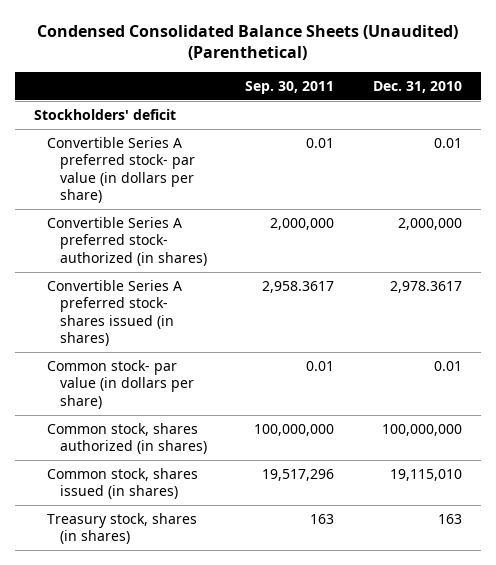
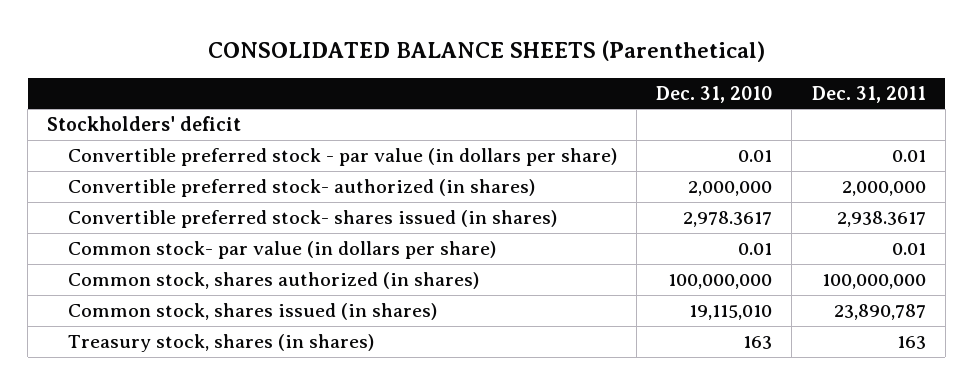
- Condensed Consolidated Balance Sheets (Unaudited) (Parenthetical)
+ CONSOLIDATED BALANCE SHEETS (Parenthetical)
- | Sep. 30, 2011 | Dec. 31, 2010
+ | Dec. 31, 2010 | Dec. 31, 2011
- Convertible Series A preferred stock- par value (in dollars per share) | 0.01 | 0.01
- Convertible Series A preferred stock- authorized (in shares) | 2,000,000 | 2,000,000
- Convertible Series A preferred stock- shares issued (in shares) | 2,958.3617 | 2,978.3617
+ Convertible preferred stock - par value (in dollars per share) | 0.01 | 0.01
+ Convertible preferred stock- authorized (in shares) | 2,000,000 | 2,000,000
+ Convertible preferred stock- shares issued (in shares) | 2,978.3617 | 2,938.3617

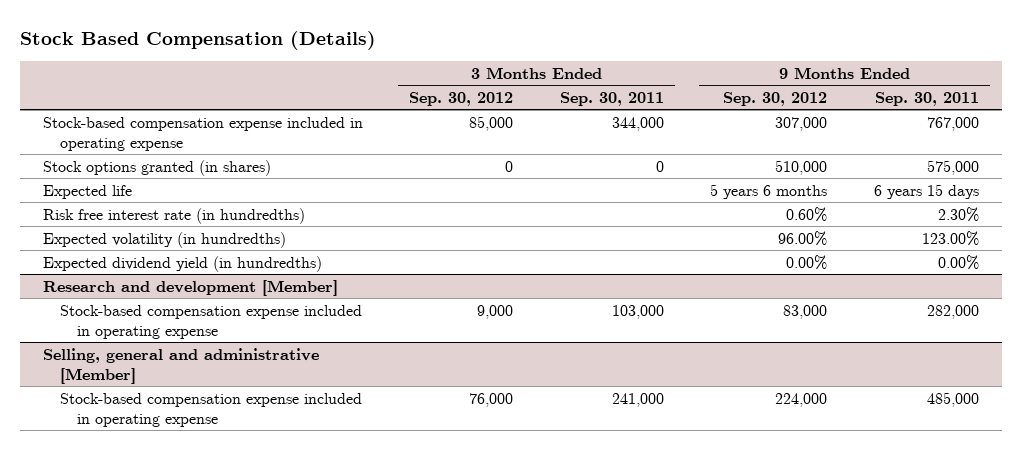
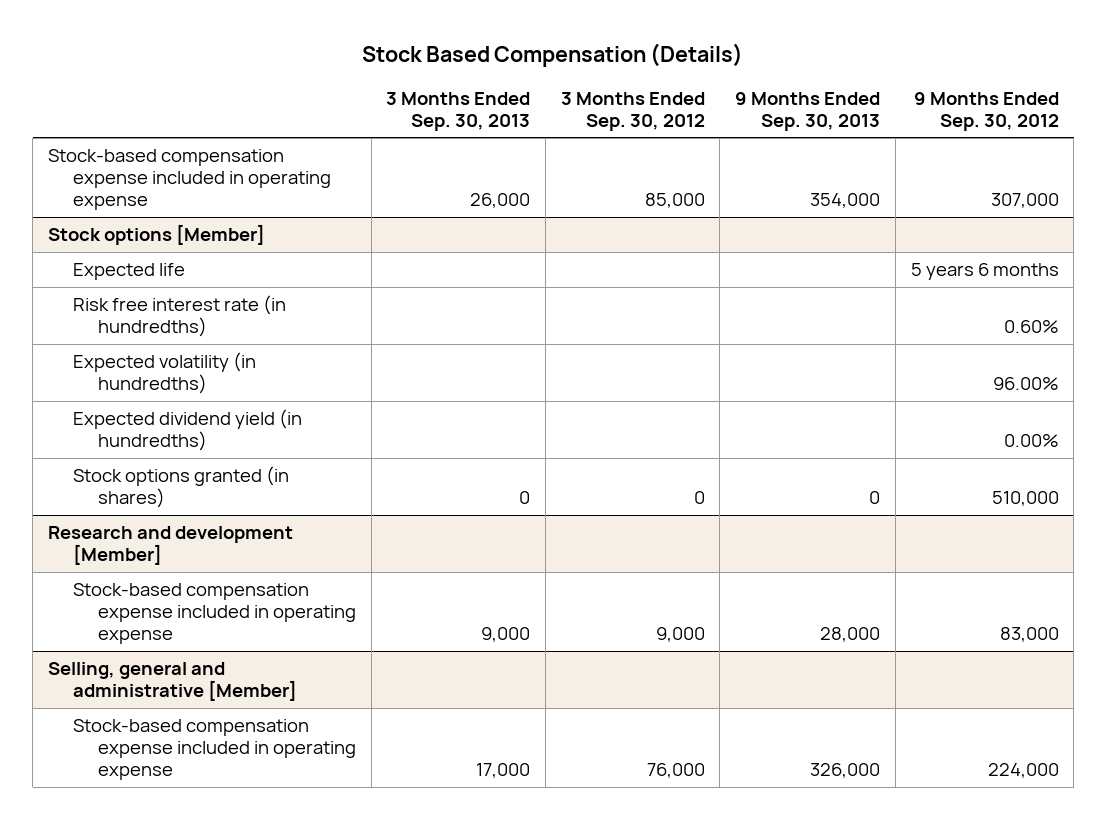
- | 3 Months Ended Sep. 30, 2012 | 3 Months Ended Sep. 30, 2011 | 9 Months Ended Sep. 30, 2012 | 9 Months Ended Sep. 30, 2011
+ | 3 Months Ended Sep. 30, 2013 | 3 Months Ended Sep. 30, 2012 | 9 Months Ended Sep. 30, 2013 | 9 Months Ended Sep. 30, 2012
- Stock options granted (in shares) | 0 | 0 | 510,000 | 575,000
+ Stock options [Member]
+ Stock options granted (in shares) | 0 | 0 | 0 | 510,000

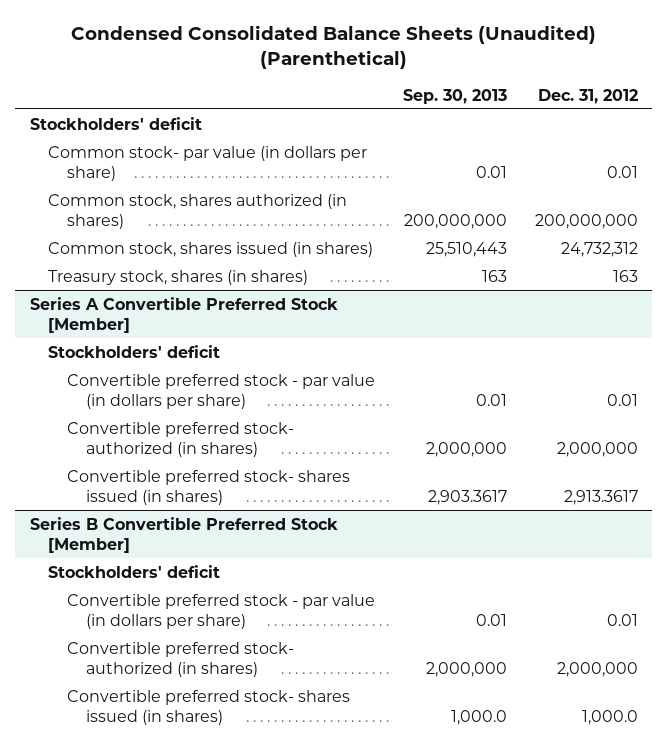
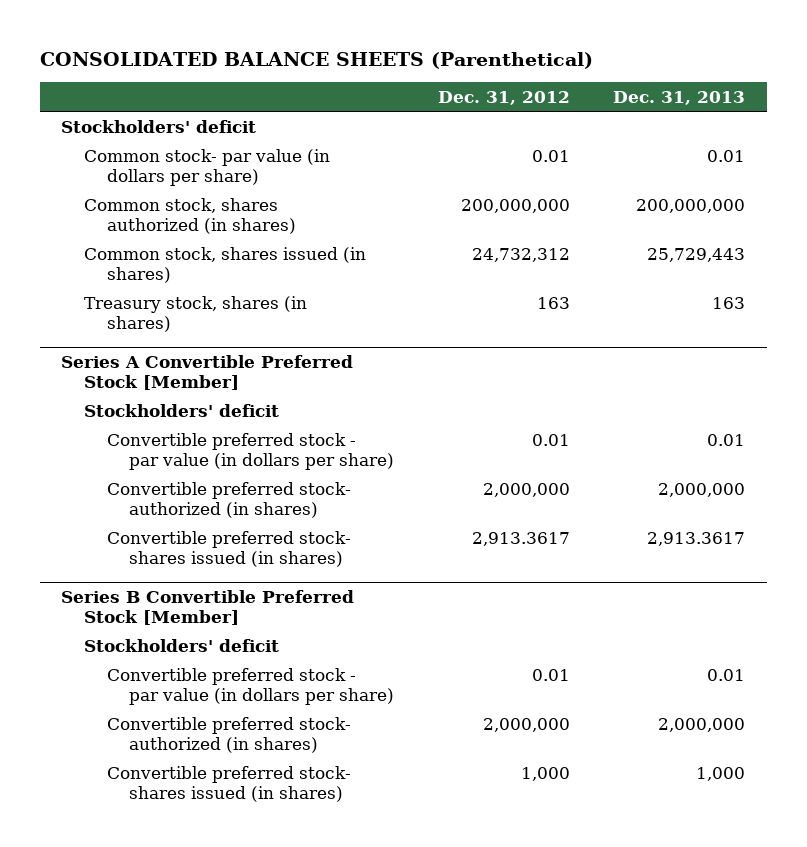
- Condensed Consolidated Balance Sheets (Unaudited) (Parenthetical)
+ CONSOLIDATED BALANCE SHEETS (Parenthetical)
- | Sep. 30, 2013 | Dec. 31, 2012
+ | Dec. 31, 2012 | Dec. 31, 2013
@ Series B Convertible Preferred Stock [Member]
- Convertible preferred stock- shares issued (in shares) | 1,000.0 | 1,000.0
+ Convertible preferred stock- shares issued (in shares) | 1,000 | 1,000

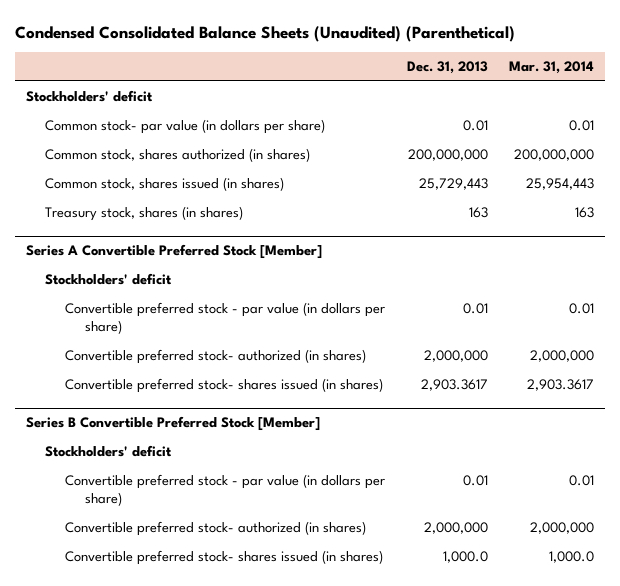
- CONSOLIDATED BALANCE SHEETS (Parenthetical)
+ Condensed Consolidated Balance Sheets (Unaudited) (Parenthetical)
- | Dec. 31, 2012 | Dec. 31, 2013
+ | Dec. 31, 2013 | Mar. 31, 2014
@ Series A Convertible Preferred Stock [Member]
- Convertible preferred stock- shares issued (in shares) | 2,913.3617 | 2,913.3617
+ Convertible preferred stock- shares issued (in shares) | 2,903.3617 | 2,903.3617
@ Series B Convertible Preferred Stock [Member]
- Convertible preferred stock- shares issued (in shares) | 1,000 | 1,000
+ Convertible preferred stock- shares issued (in shares) | 1,000.0 | 1,000.0

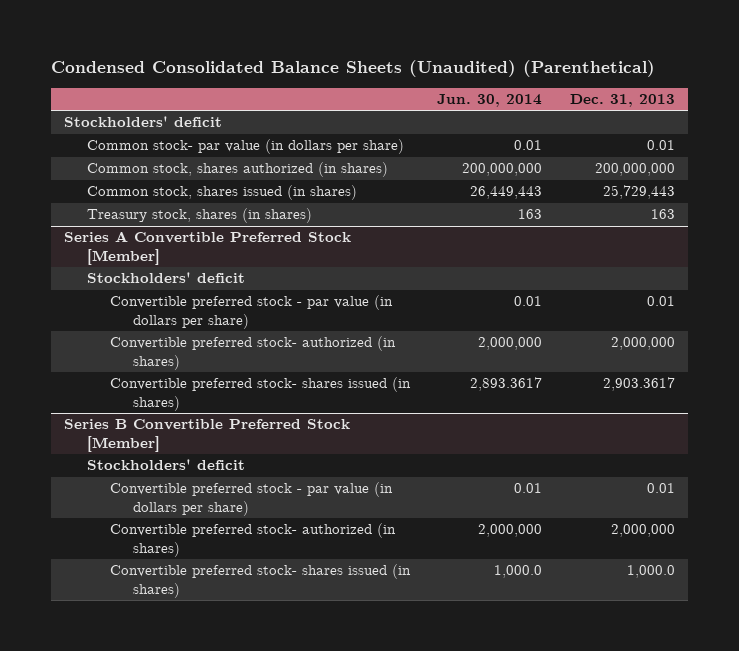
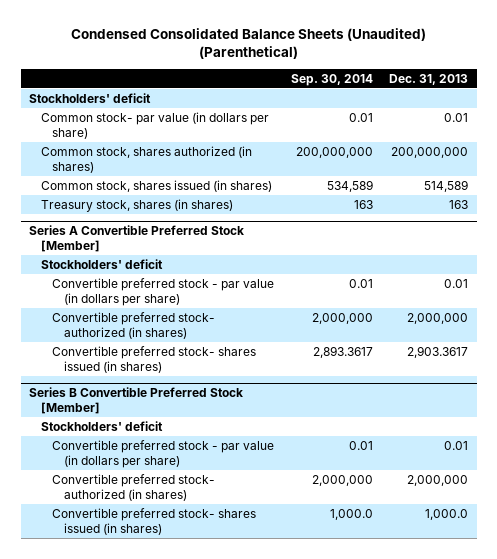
- | Jun. 30, 2014 | Dec. 31, 2013
+ | Sep. 30, 2014 | Dec. 31, 2013
- Common stock, shares issued (in shares) | 26,449,443 | 25,729,443
+ Common stock, shares issued (in shares) | 534,589 | 514,589

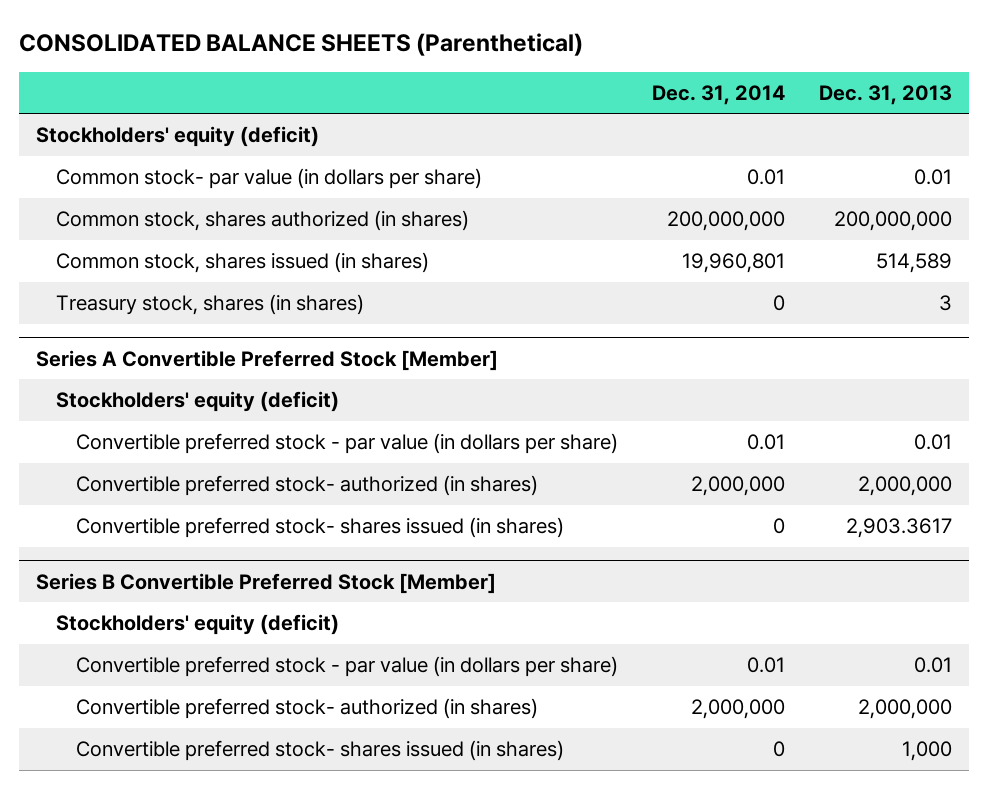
- Condensed Consolidated Balance Sheets (Unaudited) (Parenthetical)
+ CONSOLIDATED BALANCE SHEETS (Parenthetical)
- | Sep. 30, 2014 | Dec. 31, 2013
+ | Dec. 31, 2014 | Dec. 31, 2013
- Stockholders' deficit
+ Stockholders' equity (deficit)
- Treasury stock, shares (in shares) | 163 | 163
+ Treasury stock, shares (in shares) | 0 | 3
@ Series A Convertible Preferred Stock [Member]
- Stockholders' deficit
+ Stockholders' equity (deficit)
@ Series B Convertible Preferred Stock [Member]
- Stockholders' deficit
+ Stockholders' equity (deficit)
- Convertible preferred stock- shares issued (in shares) | 1,000.0 | 1,000.0
+ Convertible preferred stock- shares issued (in shares) | 0 | 1,000

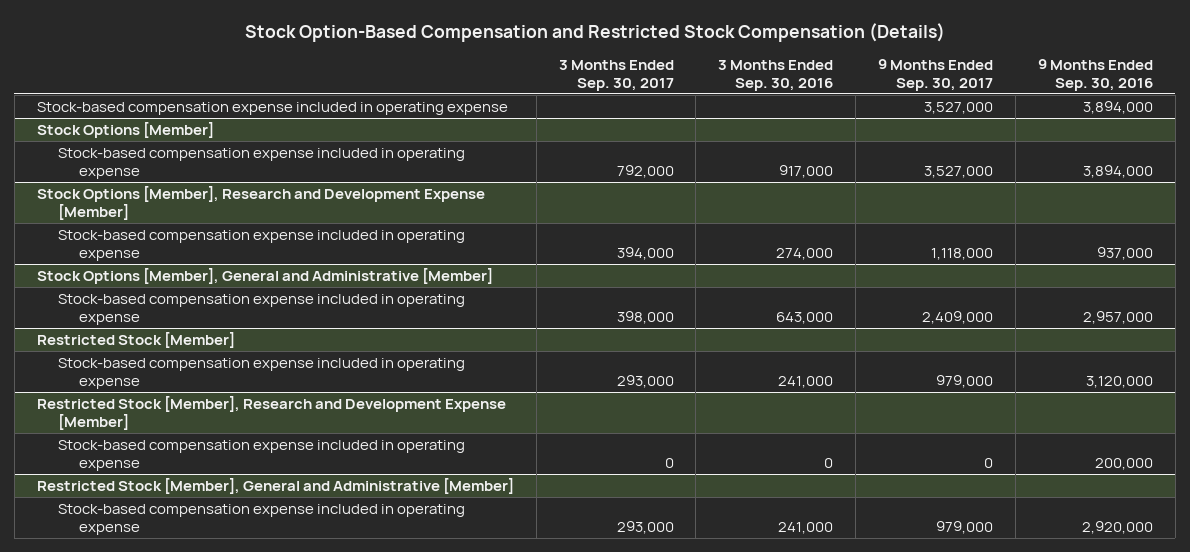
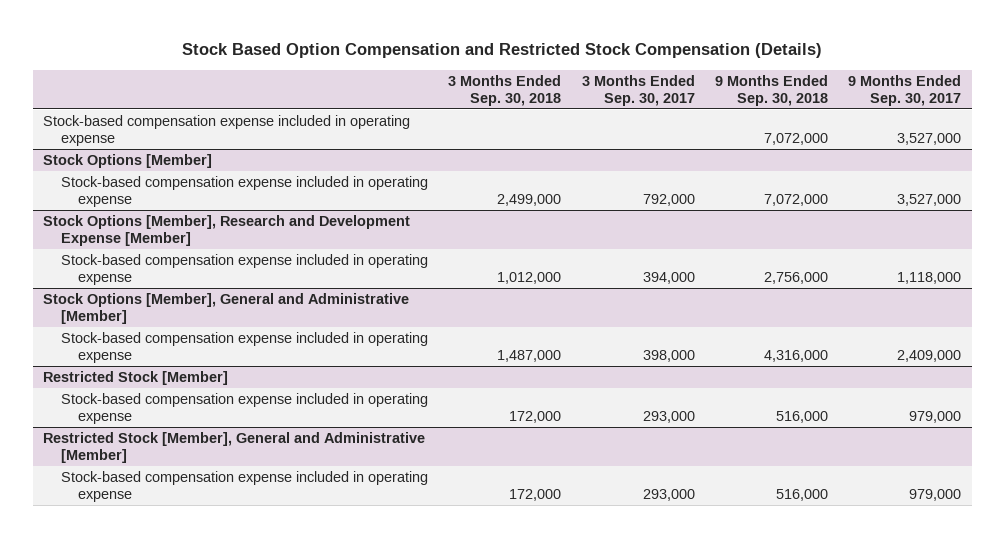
- Stock Option-Based Compensation and Restricted Stock Compensation (Details)
+ Stock Based Option Compensation and Restricted Stock Compensation (Details)
- | 3 Months Ended Sep. 30, 2017 | 3 Months Ended Sep. 30, 2016 | 9 Months Ended Sep. 30, 2017 | 9 Months Ended Sep. 30, 2016
+ | 3 Months Ended Sep. 30, 2018 | 3 Months Ended Sep. 30, 2017 | 9 Months Ended Sep. 30, 2018 | 9 Months Ended Sep. 30, 2017
- Restricted Stock [Member], Research and Development Expense [Member]
- Stock-based compensation expense included in operating expense | 0 | 0 | 0 | 200,000

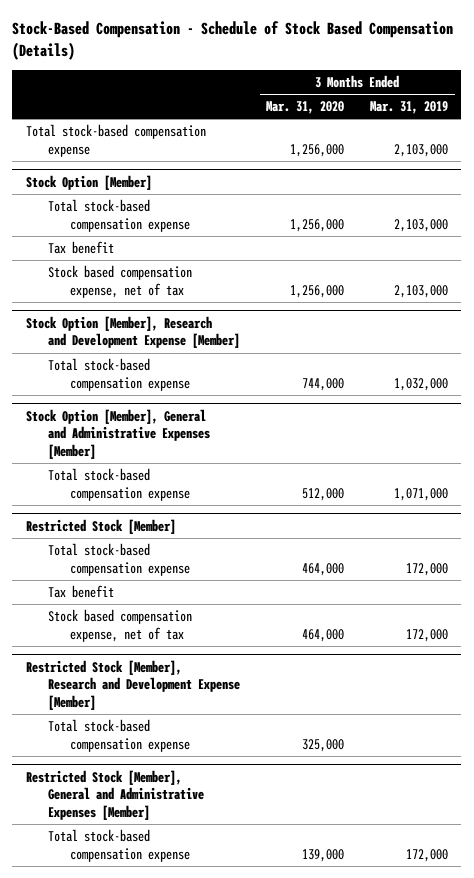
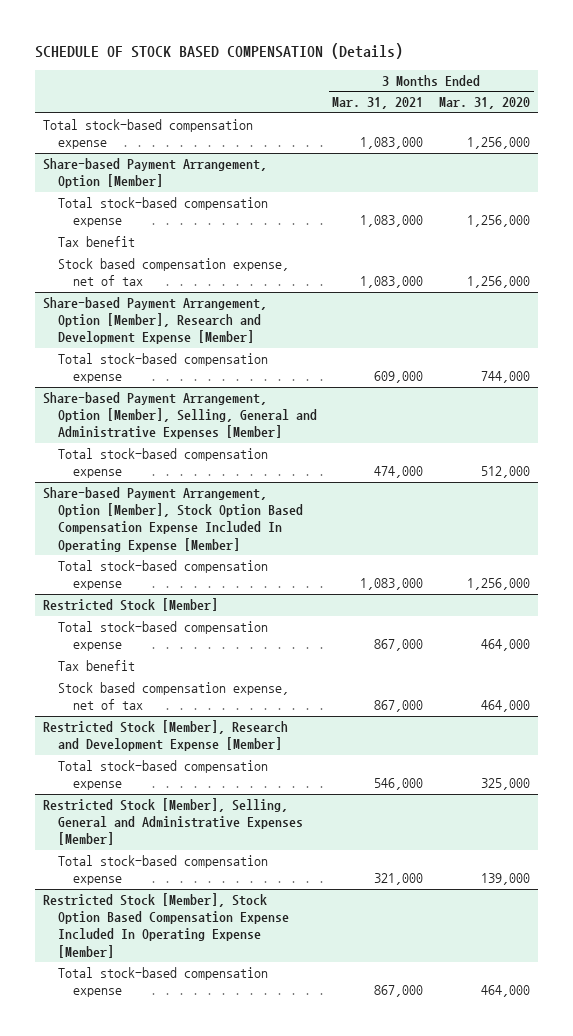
- Stock-Based Compensation - Schedule of Stock Based Compensation (Details)
+ SCHEDULE OF STOCK BASED COMPENSATION (Details)
- | 3 Months Ended Mar. 31, 2020 | 3 Months Ended Mar. 31, 2019
+ | 3 Months Ended Mar. 31, 2021 | 3 Months Ended Mar. 31, 2020
- Stock Option [Member]
+ Share-based Payment Arrangement, Option [Member]
- Stock Option [Member], Research and Development Expense [Member]
+ Share-based Payment Arrangement, Option [Member], Research and Development Expense [Member]
- Stock Option [Member], General and Administrative Expenses [Member]
+ Share-based Payment Arrangement, Option [Member], Selling, General and Administrative Expenses [Member]
+ Share-based Payment Arrangement, Option [Member], Stock Option Based Compensation Expense Included In Operating Expense [Member]
+ Total stock-based compensation expense | 1,083,000 | 1,256,000
- Restricted Stock [Member], General and Administrative Expenses [Member]
+ Restricted Stock [Member], Selling, General and Administrative Expenses [Member]
+ Restricted Stock [Member], Stock Option Based Compensation Expense Included In Operating Expense [Member]
+ Total stock-based compensation expense | 867,000 | 464,000

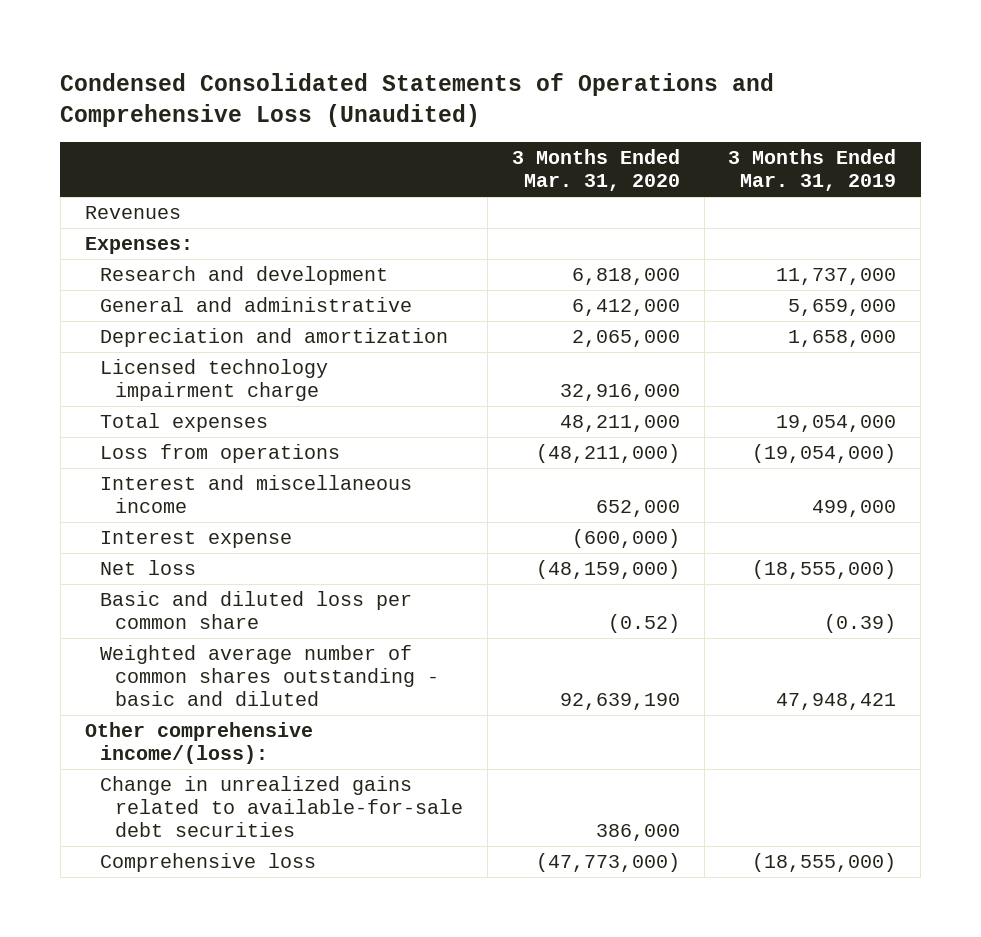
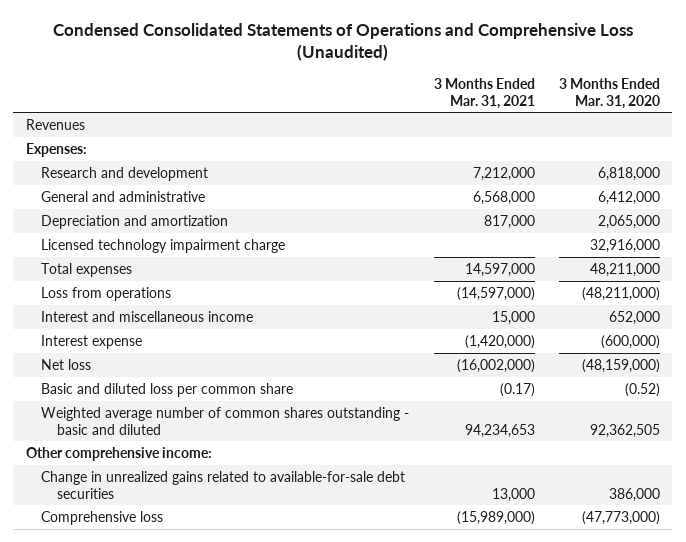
- | 3 Months Ended Mar. 31, 2020 | 3 Months Ended Mar. 31, 2019
+ | 3 Months Ended Mar. 31, 2021 | 3 Months Ended Mar. 31, 2020
- Weighted average number of common shares outstanding - basic and diluted | 92,639,190 | 47,948,421
- Other comprehensive income/(loss):
+ Weighted average number of common shares outstanding - basic and diluted | 94,234,653 | 92,362,505
+ Other comprehensive income:

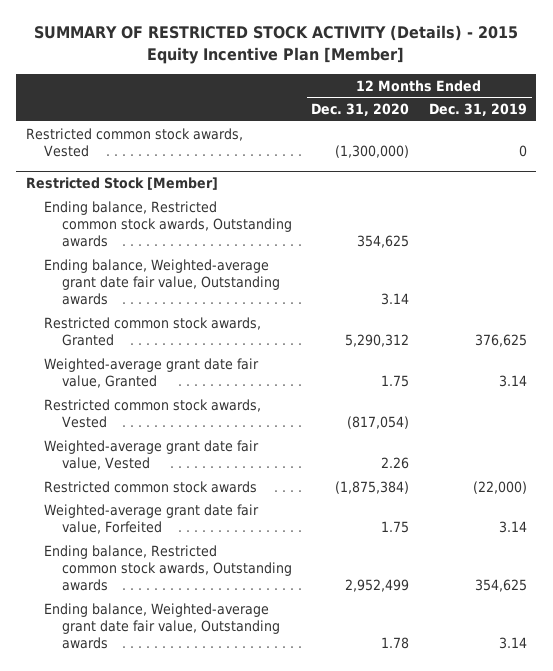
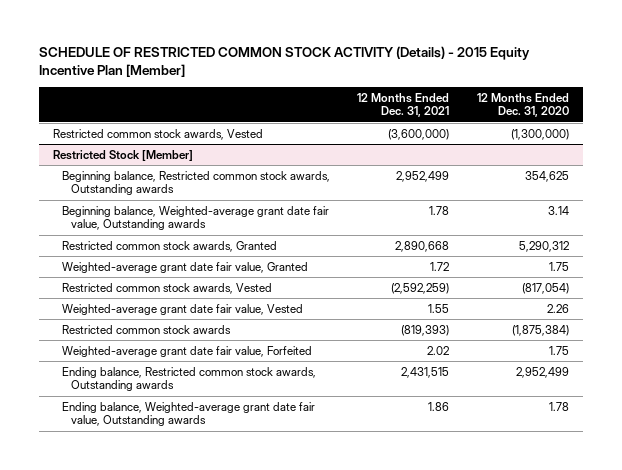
- SUMMARY OF RESTRICTED STOCK ACTIVITY (Details) - 2015 Equity Incentive Plan [Member]
+ SCHEDULE OF RESTRICTED COMMON STOCK ACTIVITY (Details) - 2015 Equity Incentive Plan [Member]
- | 12 Months Ended Dec. 31, 2020 | 12 Months Ended Dec. 31, 2019
+ | 12 Months Ended Dec. 31, 2021 | 12 Months Ended Dec. 31, 2020
@ Restricted Stock [Member]
- Ending balance, Restricted common stock awards, Outstanding awards | 354,625 |
- Ending balance, Weighted-average grant date fair value, Outstanding awards | 3.14 |
+ Beginning balance, Restricted common stock awards, Outstanding awards | 2,952,499 | 354,625
+ Beginning balance, Weighted-average grant date fair value, Outstanding awards | 1.78 | 3.14

